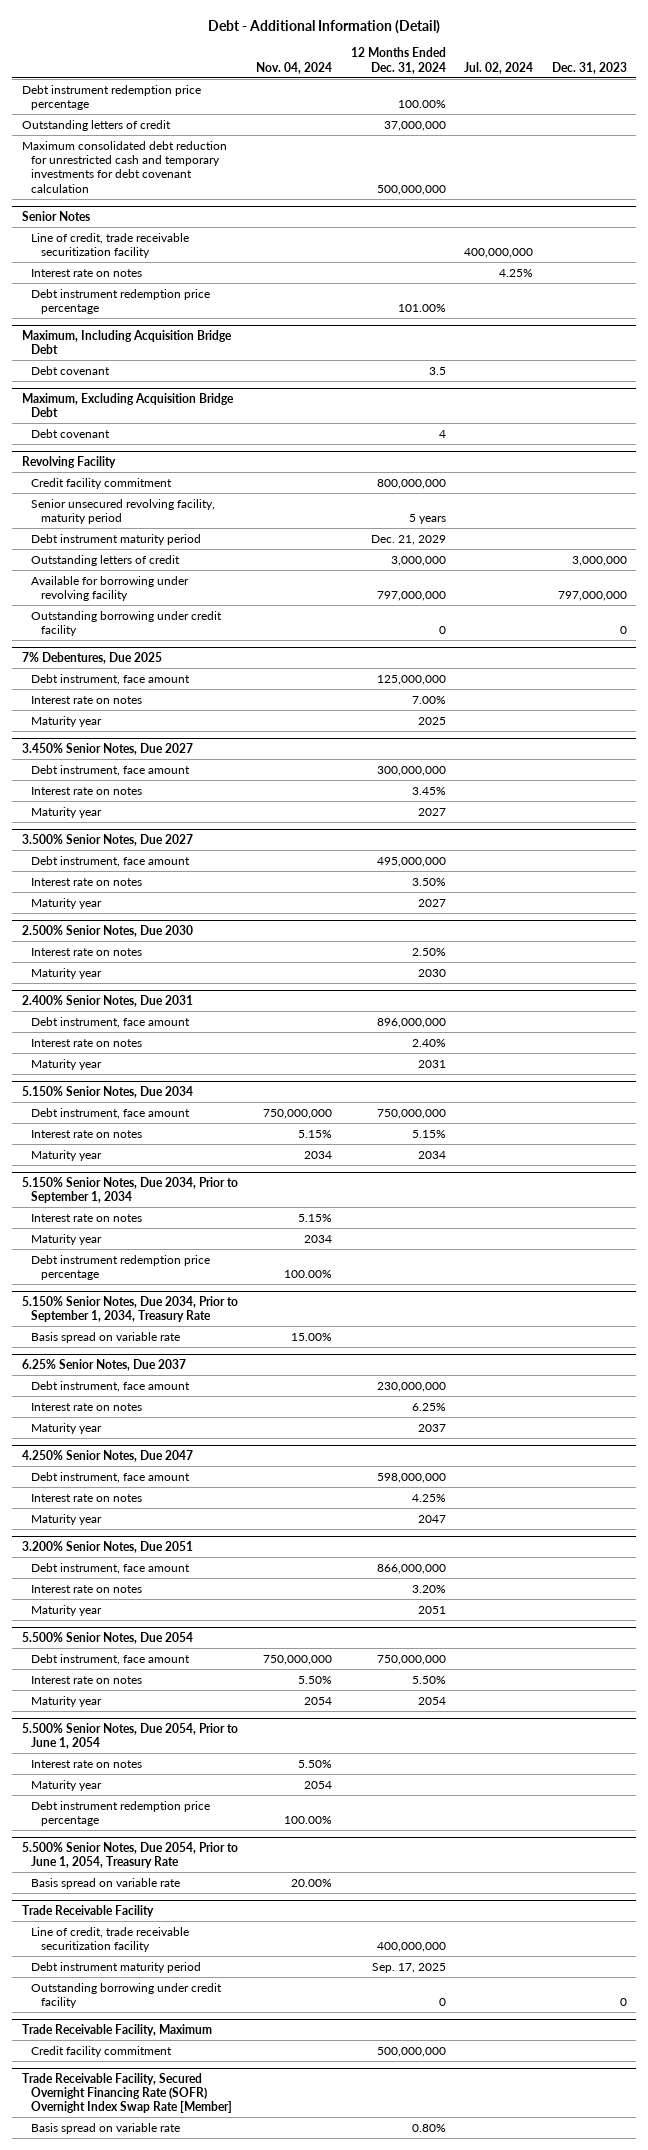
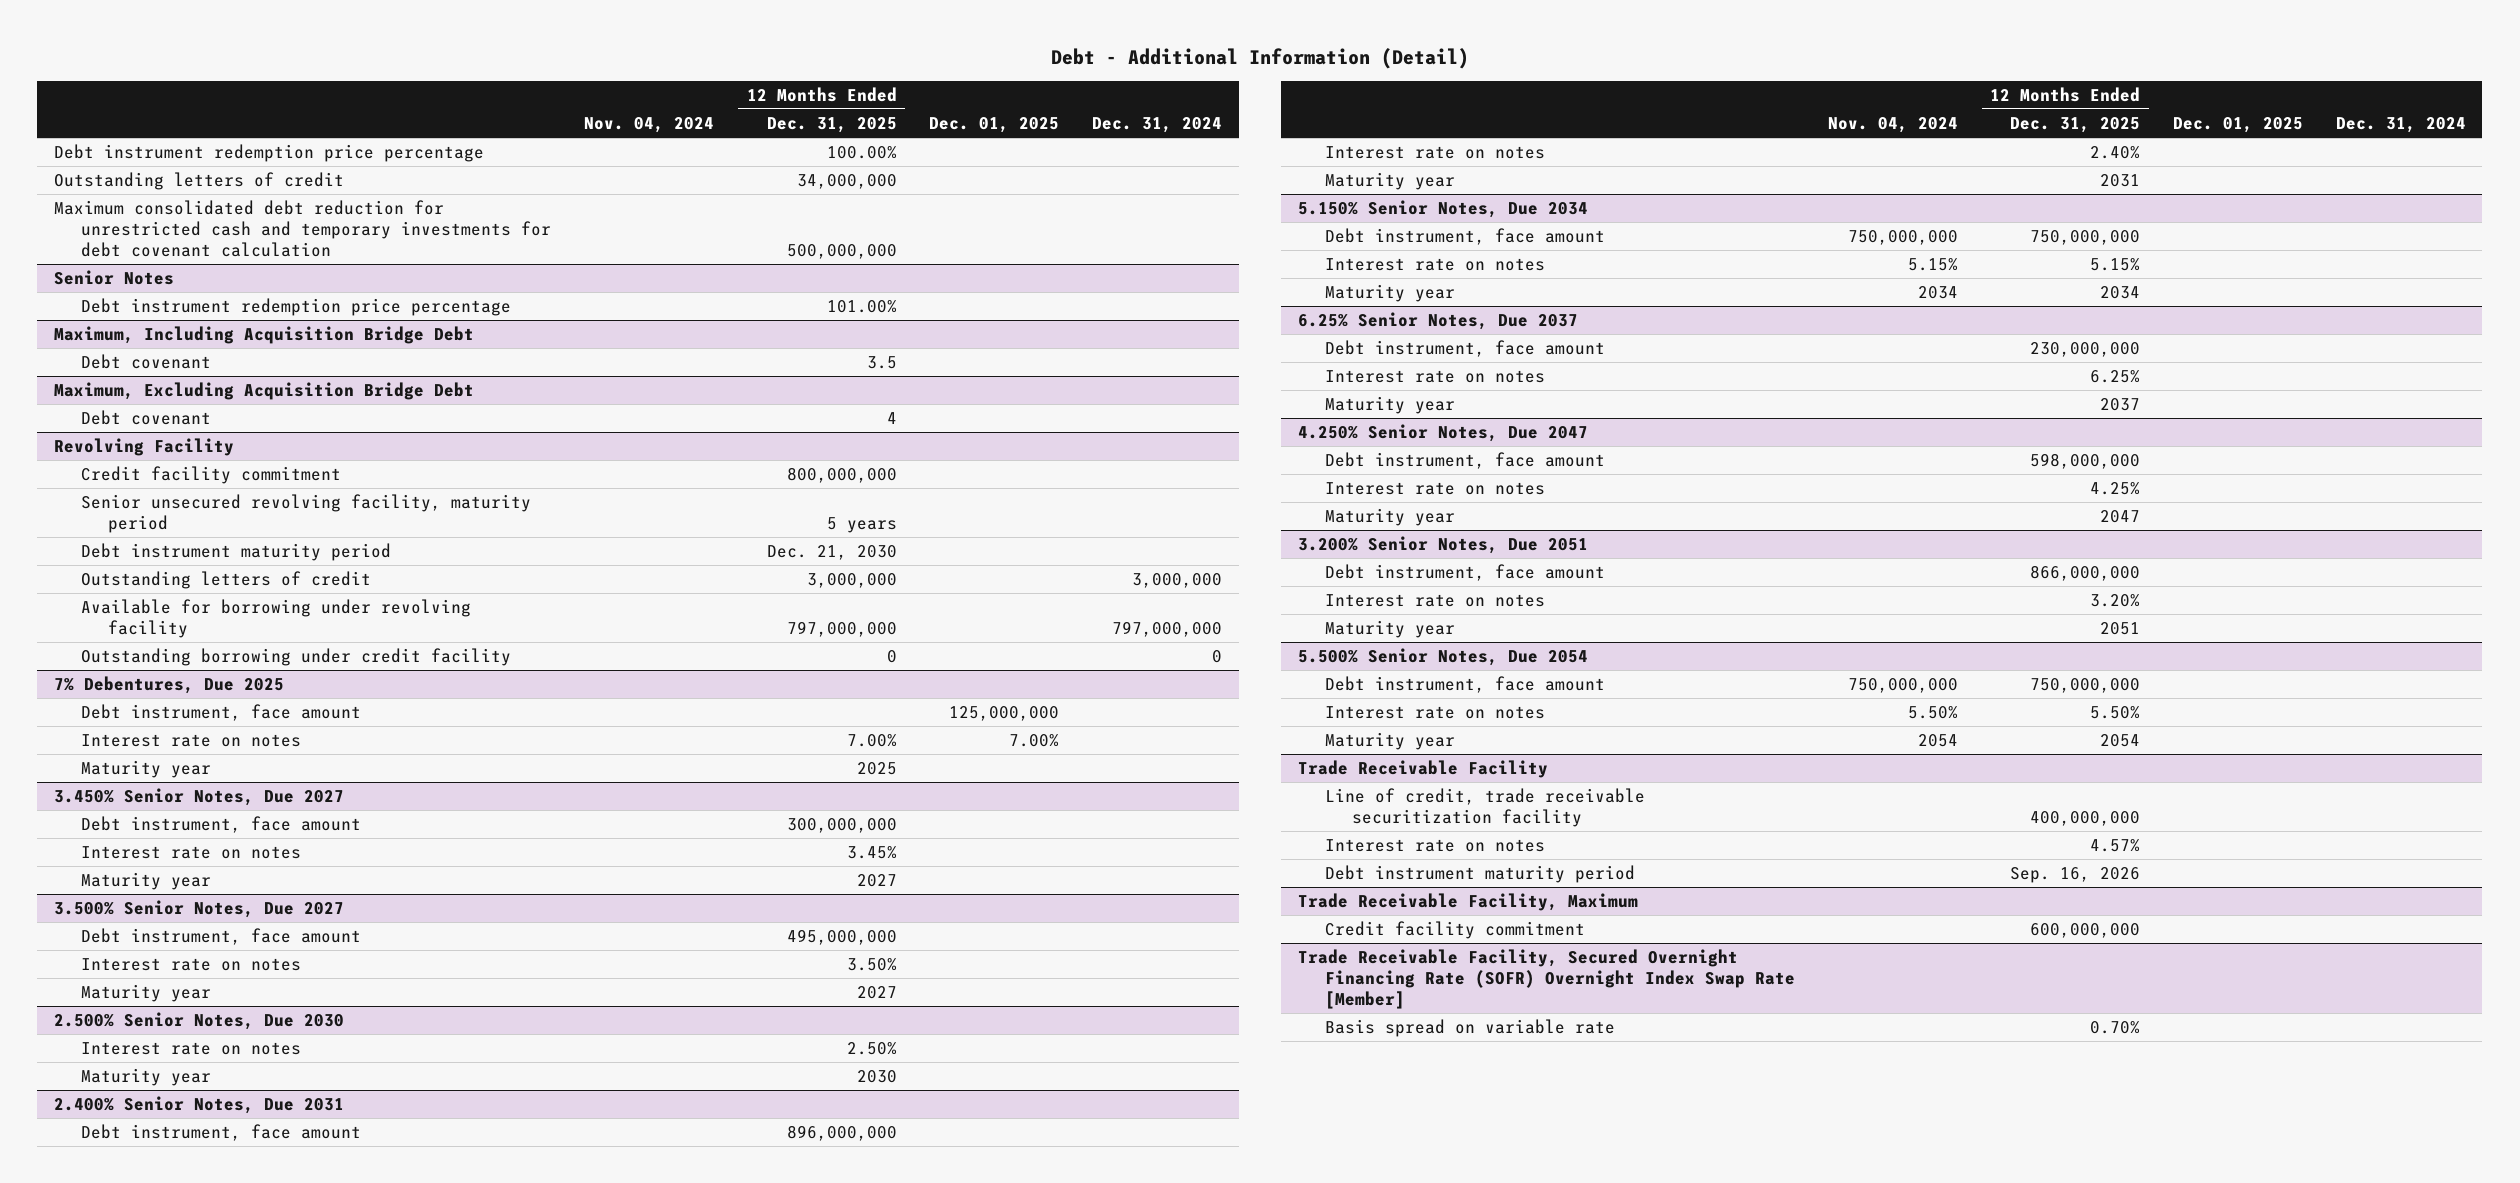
- | Nov. 04, 2024 | 12 Months Ended Dec. 31, 2024 | Jul. 02, 2024 | Dec. 31, 2023
+ | Nov. 04, 2024 | 12 Months Ended Dec. 31, 2025 | Dec. 01, 2025 | Dec. 31, 2024
@ Senior Notes
- Line of credit, trade receivable securitization facility | | | 400,000,000 |
- Interest rate on notes | | | 4.25% |
- 5.150% Senior Notes, Due 2034, Prior to September 1, 2034
- Interest rate on notes | 5.15% | | |
- Maturity year | 2034 | | |
- Debt instrument redemption price percentage | 100.00% | | |
- 5.150% Senior Notes, Due 2034, Prior to September 1, 2034, Treasury Rate
- Basis spread on variable rate | 15.00% | | |
- 5.500% Senior Notes, Due 2054, Prior to June 1, 2054
- Interest rate on notes | 5.50% | | |
- Maturity year | 2054 | | |
- Debt instrument redemption price percentage | 100.00% | | |
- 5.500% Senior Notes, Due 2054, Prior to June 1, 2054, Treasury Rate
- Basis spread on variable rate | 20.00% | | |
@ Trade Receivable Facility
+ Interest rate on notes | | 4.57% | |
- Outstanding borrowing under credit facility | | 0 | | 0

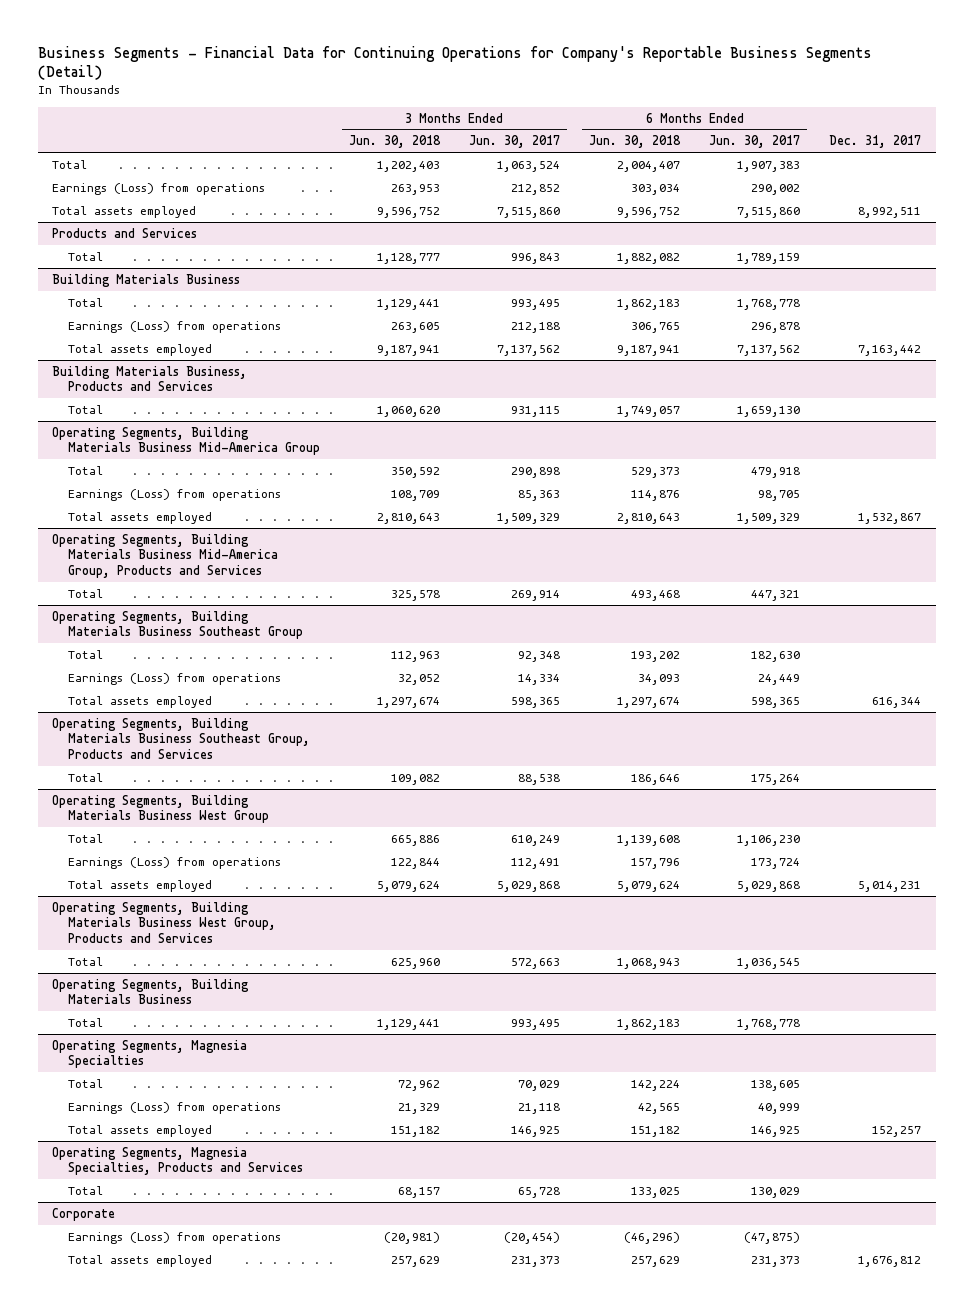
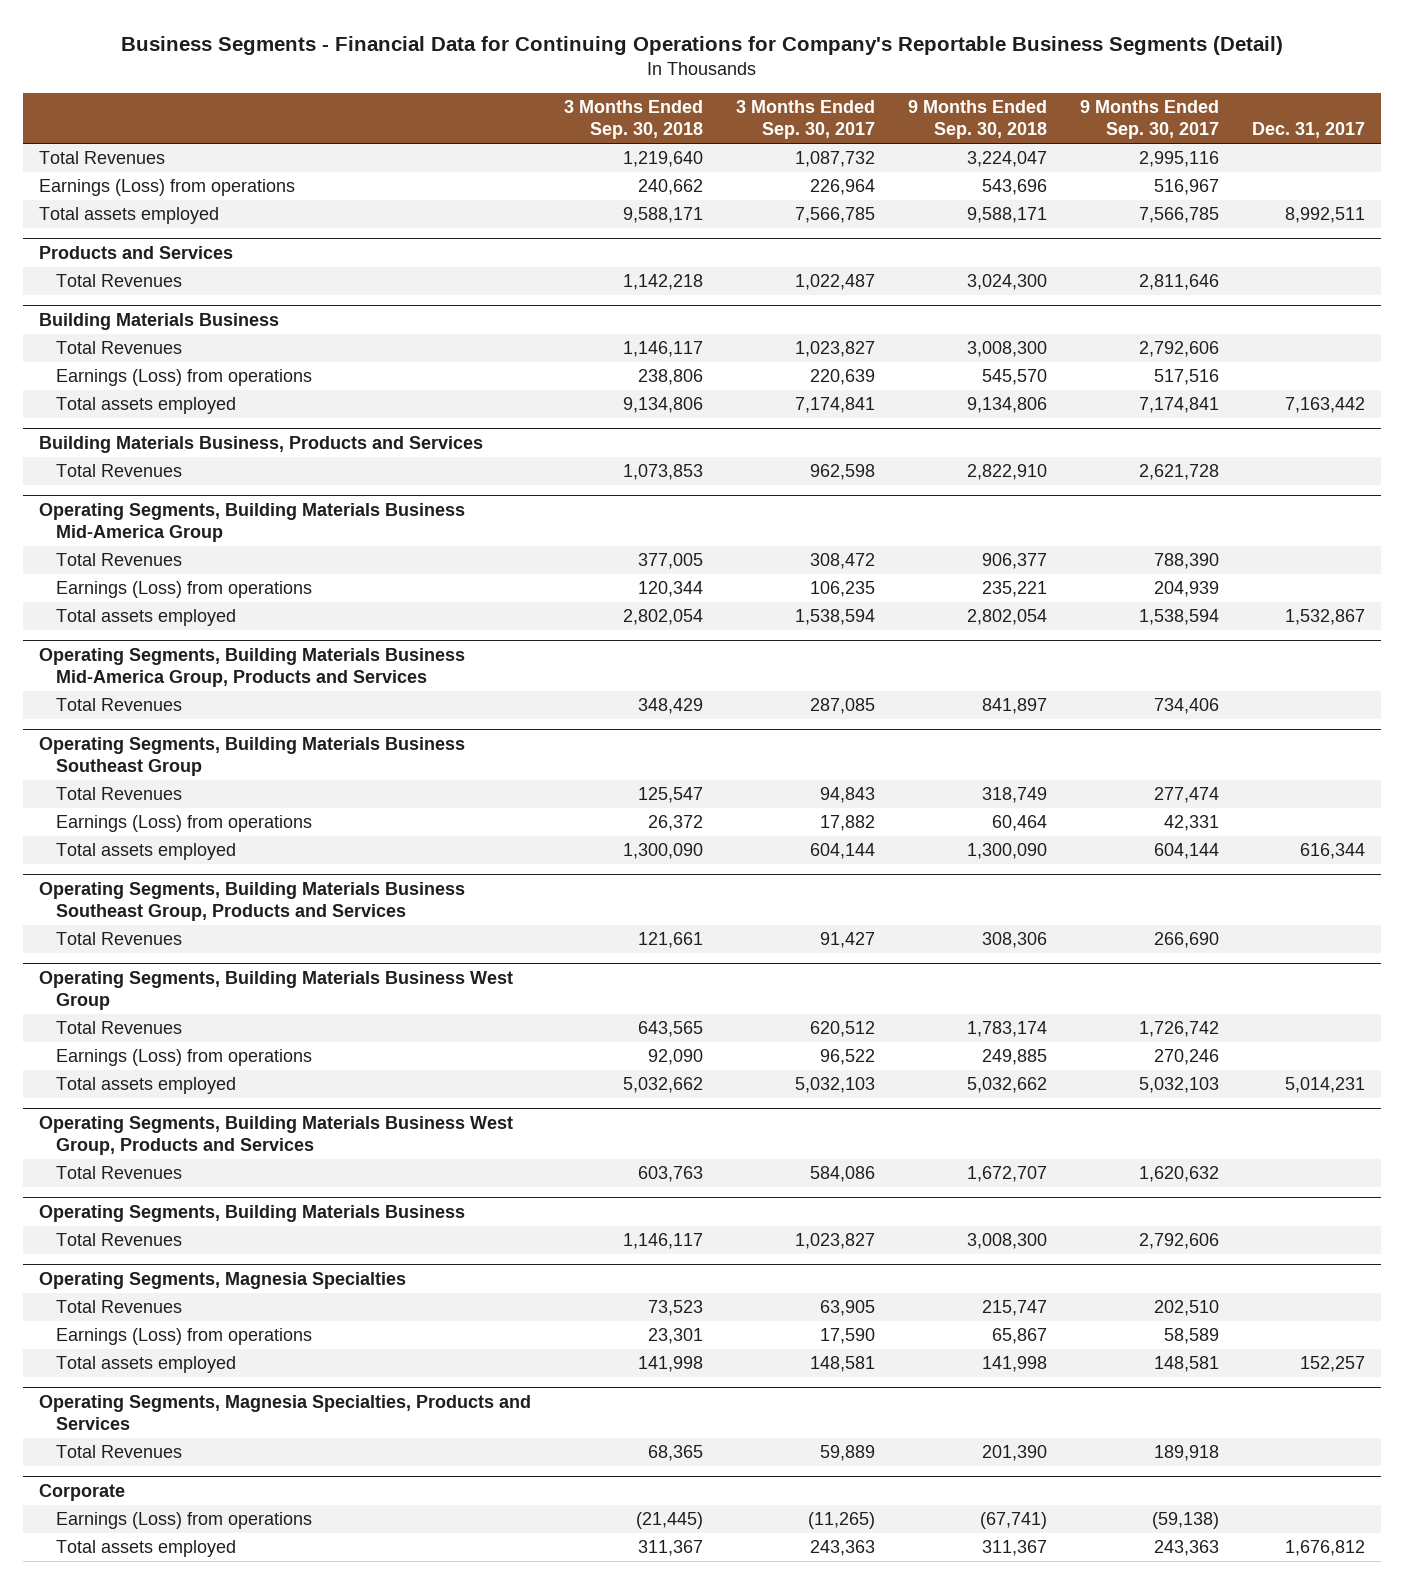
- | 3 Months Ended Jun. 30, 2018 | 3 Months Ended Jun. 30, 2017 | 6 Months Ended Jun. 30, 2018 | 6 Months Ended Jun. 30, 2017 | Dec. 31, 2017
+ | 3 Months Ended Sep. 30, 2018 | 3 Months Ended Sep. 30, 2017 | 9 Months Ended Sep. 30, 2018 | 9 Months Ended Sep. 30, 2017 | Dec. 31, 2017
- Total | 1,202,403 | 1,063,524 | 2,004,407 | 1,907,383 |
+ Total Revenues | 1,219,640 | 1,087,732 | 3,224,047 | 2,995,116 |
@ Products and Services
- Total | 1,128,777 | 996,843 | 1,882,082 | 1,789,159 |
+ Total Revenues | 1,142,218 | 1,022,487 | 3,024,300 | 2,811,646 |
@ Building Materials Business
- Total | 1,129,441 | 993,495 | 1,862,183 | 1,768,778 |
+ Total Revenues | 1,146,117 | 1,023,827 | 3,008,300 | 2,792,606 |
@ Building Materials Business, Products and Services
- Total | 1,060,620 | 931,115 | 1,749,057 | 1,659,130 |
+ Total Revenues | 1,073,853 | 962,598 | 2,822,910 | 2,621,728 |
@ Operating Segments, Building Materials Business Mid-America Group
- Total | 350,592 | 290,898 | 529,373 | 479,918 |
+ Total Revenues | 377,005 | 308,472 | 906,377 | 788,390 |
@ Operating Segments, Building Materials Business Mid-America Group, Products and Services
- Total | 325,578 | 269,914 | 493,468 | 447,321 |
+ Total Revenues | 348,429 | 287,085 | 841,897 | 734,406 |
@ Operating Segments, Building Materials Business Southeast Group
- Total | 112,963 | 92,348 | 193,202 | 182,630 |
+ Total Revenues | 125,547 | 94,843 | 318,749 | 277,474 |
@ Operating Segments, Building Materials Business Southeast Group, Products and Services
- Total | 109,082 | 88,538 | 186,646 | 175,264 |
+ Total Revenues | 121,661 | 91,427 | 308,306 | 266,690 |
@ Operating Segments, Building Materials Business West Group
- Total | 665,886 | 610,249 | 1,139,608 | 1,106,230 |
+ Total Revenues | 643,565 | 620,512 | 1,783,174 | 1,726,742 |
@ Operating Segments, Building Materials Business West Group, Products and Services
- Total | 625,960 | 572,663 | 1,068,943 | 1,036,545 |
+ Total Revenues | 603,763 | 584,086 | 1,672,707 | 1,620,632 |
@ Operating Segments, Building Materials Business
- Total | 1,129,441 | 993,495 | 1,862,183 | 1,768,778 |
+ Total Revenues | 1,146,117 | 1,023,827 | 3,008,300 | 2,792,606 |
@ Operating Segments, Magnesia Specialties
- Total | 72,962 | 70,029 | 142,224 | 138,605 |
+ Total Revenues | 73,523 | 63,905 | 215,747 | 202,510 |
@ Operating Segments, Magnesia Specialties, Products and Services
- Total | 68,157 | 65,728 | 133,025 | 130,029 |
+ Total Revenues | 68,365 | 59,889 | 201,390 | 189,918 |

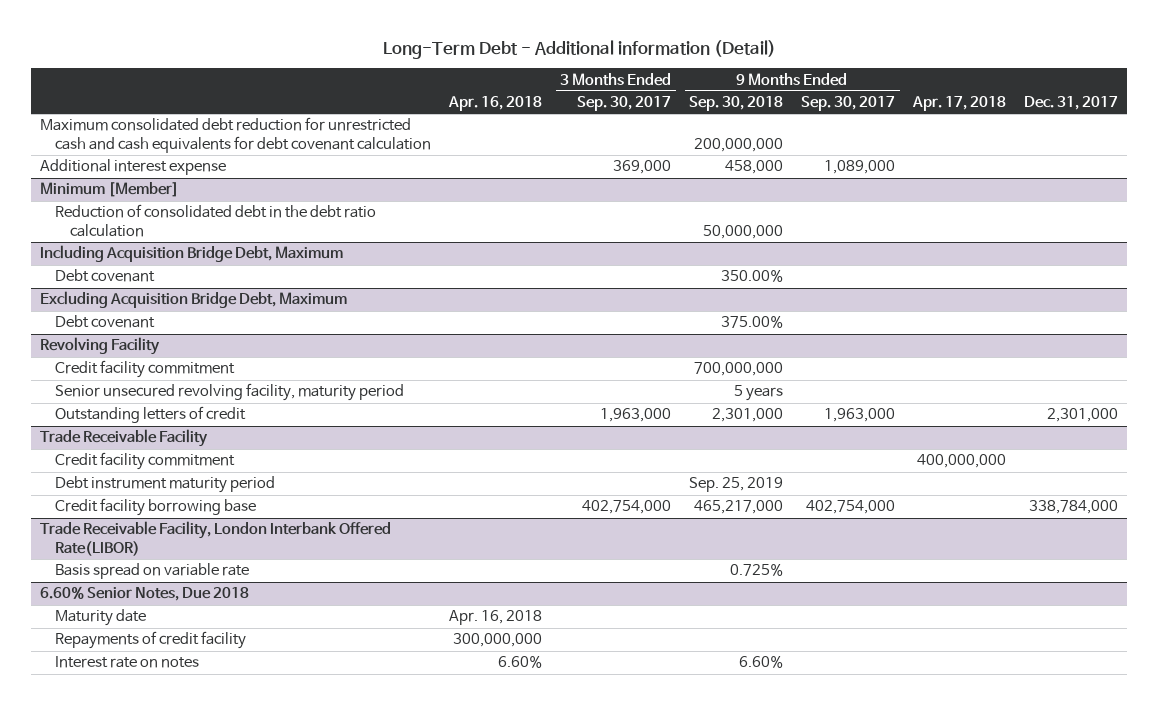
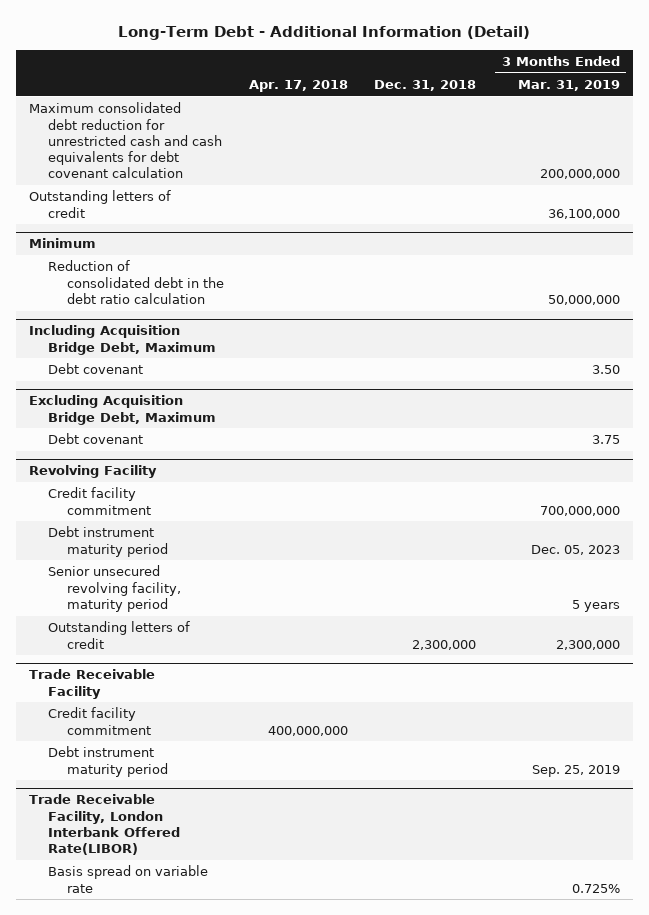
- Long-Term Debt - Additional information (Detail)
+ Long-Term Debt - Additional Information (Detail)
- | Apr. 16, 2018 | 3 Months Ended Sep. 30, 2017 | 9 Months Ended Sep. 30, 2018 | 9 Months Ended Sep. 30, 2017 | Apr. 17, 2018 | Dec. 31, 2017
+ | Apr. 17, 2018 | Dec. 31, 2018 | 3 Months Ended Mar. 31, 2019
- Additional interest expense | | 369,000 | 458,000 | 1,089,000 | |
- Minimum [Member]
+ Outstanding letters of credit | | | 36,100,000
+ Minimum
@ Revolving Facility
+ Debt instrument maturity period | | | Dec. 05, 2023
@ Trade Receivable Facility
- Credit facility borrowing base | | 402,754,000 | 465,217,000 | 402,754,000 | | 338,784,000
- 6.60% Senior Notes, Due 2018
- Maturity date | Apr. 16, 2018 | | | | |
- Repayments of credit facility | 300,000,000 | | | | |
- Interest rate on notes | 6.60% | | 6.60% | | |

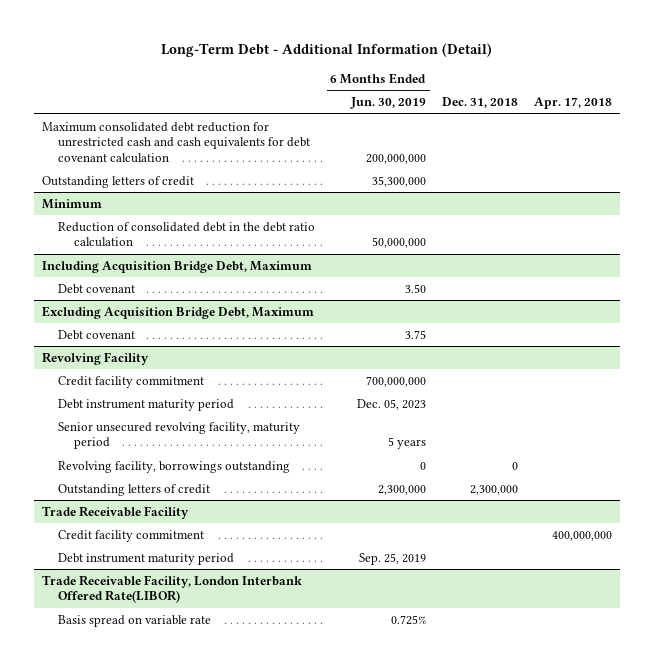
- | Apr. 17, 2018 | Dec. 31, 2018 | 3 Months Ended Mar. 31, 2019
+ | 6 Months Ended Jun. 30, 2019 | Dec. 31, 2018 | Apr. 17, 2018
@ Revolving Facility
+ Revolving facility, borrowings outstanding | 0 | 0 |

